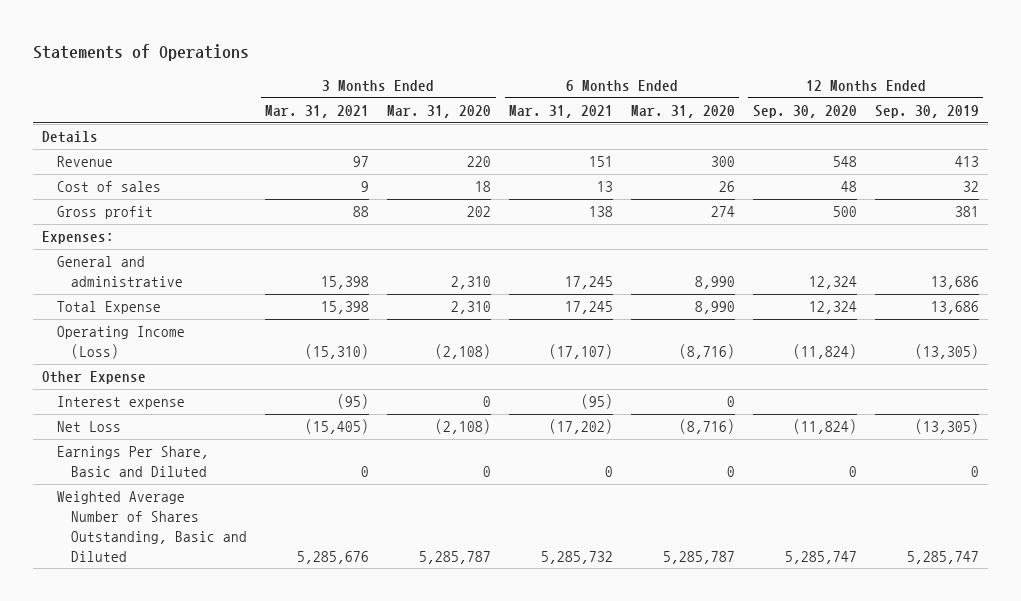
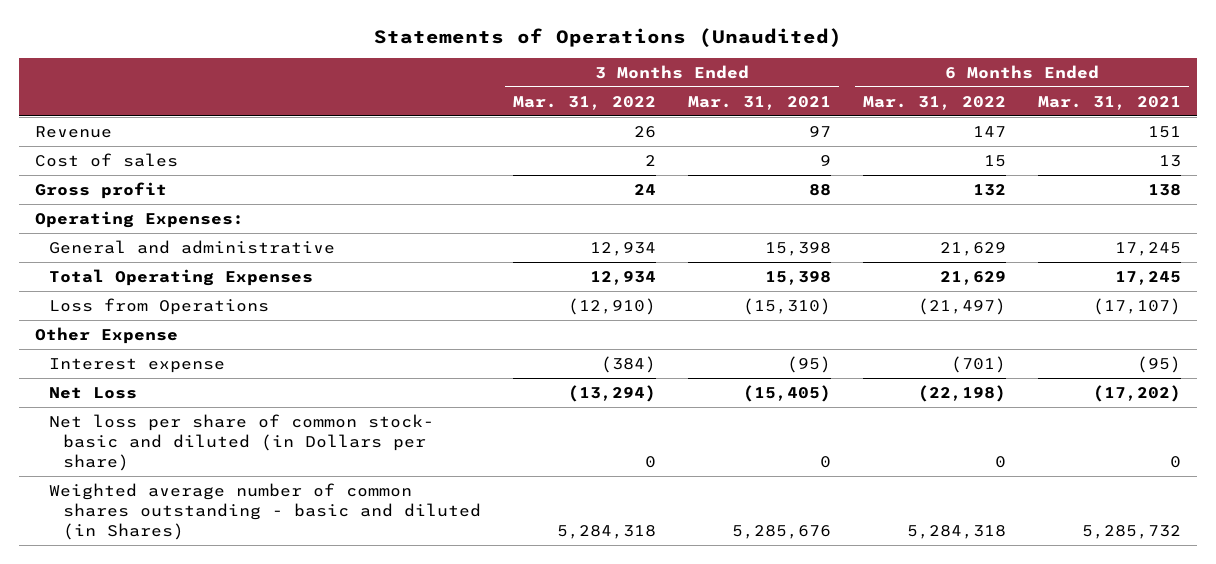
- Statements of Operations
+ Statements of Operations (Unaudited)
- | 3 Months Ended Mar. 31, 2021 | 3 Months Ended Mar. 31, 2020 | 6 Months Ended Mar. 31, 2021 | 6 Months Ended Mar. 31, 2020 | 12 Months Ended Sep. 30, 2020 | 12 Months Ended Sep. 30, 2019
+ | 3 Months Ended Mar. 31, 2022 | 3 Months Ended Mar. 31, 2021 | 6 Months Ended Mar. 31, 2022 | 6 Months Ended Mar. 31, 2021
- Details
- Expenses:
+ Operating Expenses:
- Total Expense | 15,398 | 2,310 | 17,245 | 8,990 | 12,324 | 13,686
- Operating Income (Loss) | (15,310) | (2,108) | (17,107) | (8,716) | (11,824) | (13,305)
+ Total Operating Expenses | 12,934 | 15,398 | 21,629 | 17,245
+ Loss from Operations | (12,910) | (15,310) | (21,497) | (17,107)
- Earnings Per Share, Basic and Diluted | 0 | 0 | 0 | 0 | 0 | 0
- Weighted Average Number of Shares Outstanding, Basic and Diluted | 5,285,676 | 5,285,787 | 5,285,732 | 5,285,787 | 5,285,747 | 5,285,747
+ Net loss per share of common stock- basic and diluted (in Dollars per share) | 0 | 0 | 0 | 0
+ Weighted average number of common shares outstanding - basic and diluted (in Shares) | 5,284,318 | 5,285,676 | 5,284,318 | 5,285,732

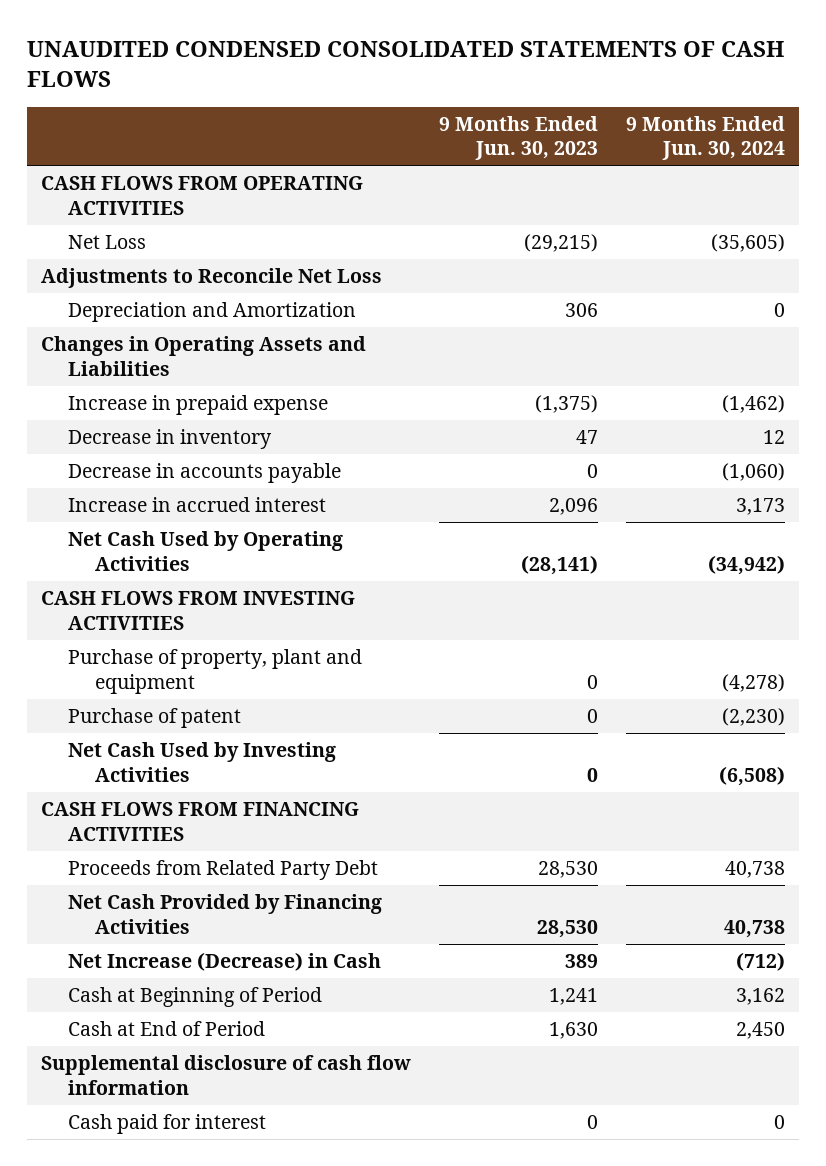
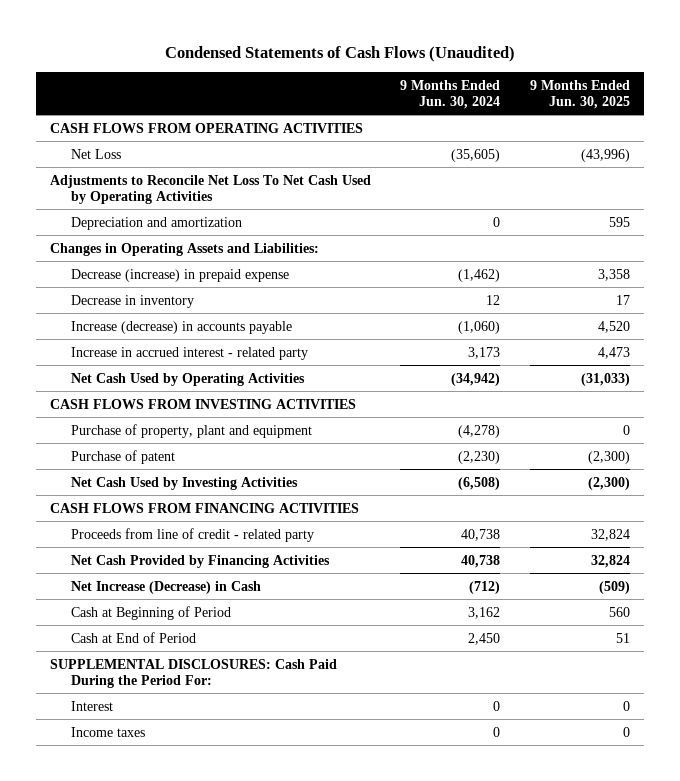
- UNAUDITED CONDENSED CONSOLIDATED STATEMENTS OF CASH FLOWS
+ Condensed Statements of Cash Flows (Unaudited)
- | 9 Months Ended Jun. 30, 2023 | 9 Months Ended Jun. 30, 2024
+ | 9 Months Ended Jun. 30, 2024 | 9 Months Ended Jun. 30, 2025
- Adjustments to Reconcile Net Loss
- Depreciation and Amortization | 306 | 0
- Changes in Operating Assets and Liabilities
- Increase in prepaid expense | (1,375) | (1,462)
+ Adjustments to Reconcile Net Loss To Net Cash Used by Operating Activities
+ Depreciation and amortization | 0 | 595
+ Changes in Operating Assets and Liabilities:
+ Decrease (increase) in prepaid expense | (1,462) | 3,358
- Decrease in accounts payable | 0 | (1,060)
- Increase in accrued interest | 2,096 | 3,173
+ Increase (decrease) in accounts payable | (1,060) | 4,520
+ Increase in accrued interest - related party | 3,173 | 4,473
- Proceeds from Related Party Debt | 28,530 | 40,738
+ Proceeds from line of credit - related party | 40,738 | 32,824
- Supplemental disclosure of cash flow information
- Cash paid for interest | 0 | 0
+ SUPPLEMENTAL DISCLOSURES: Cash Paid During the Period For:
+ Interest | 0 | 0
+ Income taxes | 0 | 0

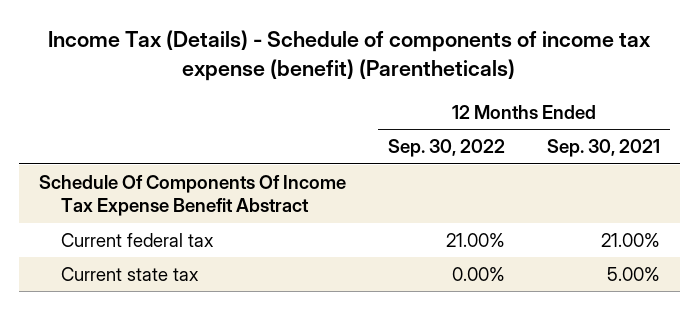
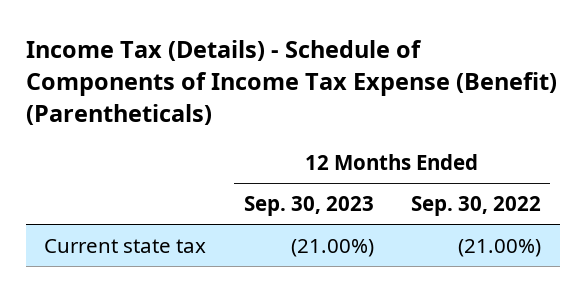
- Income Tax (Details) - Schedule of components of income tax expense (benefit) (Parentheticals)
+ Income Tax (Details) - Schedule of Components of Income Tax Expense (Benefit) (Parentheticals)
- | 12 Months Ended Sep. 30, 2022 | 12 Months Ended Sep. 30, 2021
+ | 12 Months Ended Sep. 30, 2023 | 12 Months Ended Sep. 30, 2022
- Schedule Of Components Of Income Tax Expense Benefit Abstract
- Current federal tax | 21.00% | 21.00%
- Current state tax | 0.00% | 5.00%
+ Current state tax | (21.00%) | (21.00%)

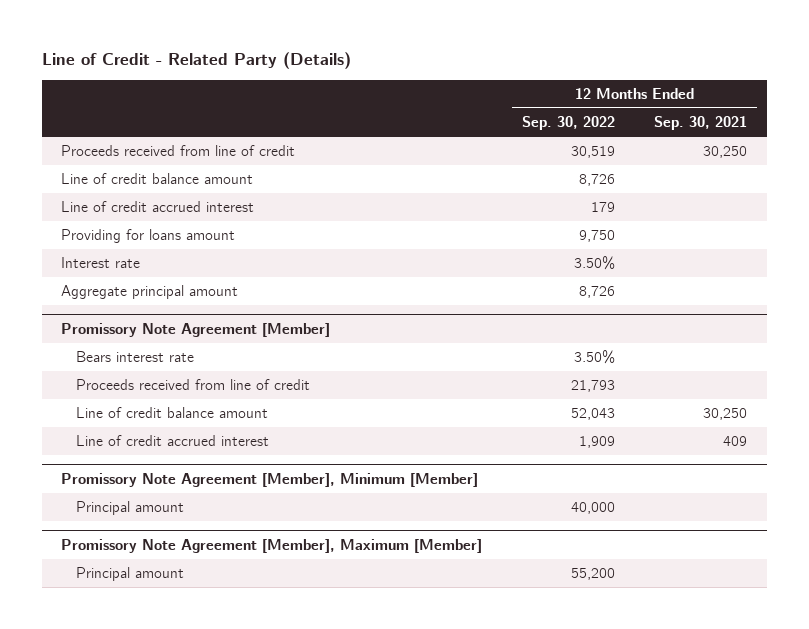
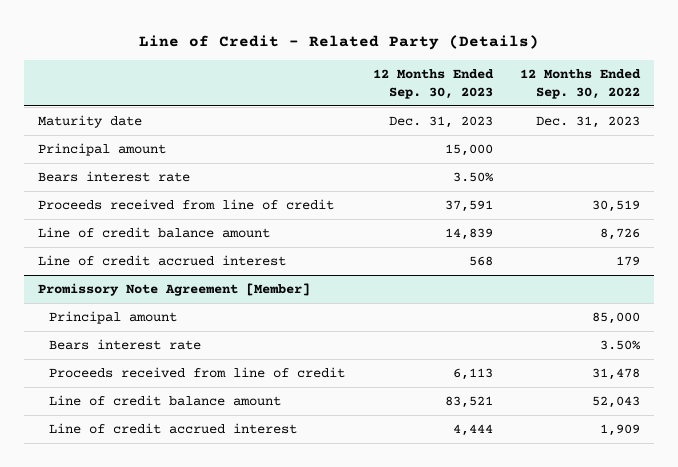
- | 12 Months Ended Sep. 30, 2022 | 12 Months Ended Sep. 30, 2021
+ | 12 Months Ended Sep. 30, 2023 | 12 Months Ended Sep. 30, 2022
+ Maturity date | Dec. 31, 2023 | Dec. 31, 2023
+ Principal amount | 15,000 |
+ Bears interest rate | 3.50% |
- Providing for loans amount | 9,750 |
- Interest rate | 3.50% |
- Aggregate principal amount | 8,726 |
@ Promissory Note Agreement [Member]
+ Principal amount | | 85,000
- Proceeds received from line of credit | 21,793 |
+ Proceeds received from line of credit | 6,113 | 31,478
- Promissory Note Agreement [Member], Minimum [Member]
- Principal amount | 40,000 |
- Promissory Note Agreement [Member], Maximum [Member]
- Principal amount | 55,200 |

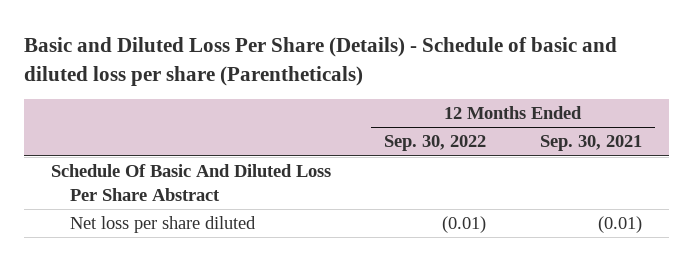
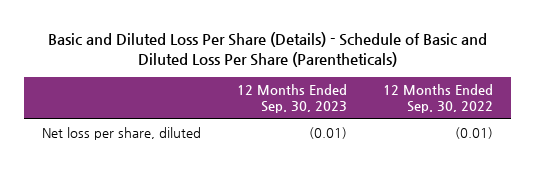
- Basic and Diluted Loss Per Share (Details) - Schedule of basic and diluted loss per share (Parentheticals)
+ Basic and Diluted Loss Per Share (Details) - Schedule of Basic and Diluted Loss Per Share (Parentheticals)
- | 12 Months Ended Sep. 30, 2022 | 12 Months Ended Sep. 30, 2021
+ | 12 Months Ended Sep. 30, 2023 | 12 Months Ended Sep. 30, 2022
- Schedule Of Basic And Diluted Loss Per Share Abstract
- Net loss per share diluted | (0.01) | (0.01)
+ Net loss per share, diluted | (0.01) | (0.01)

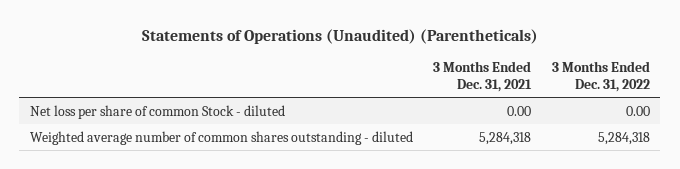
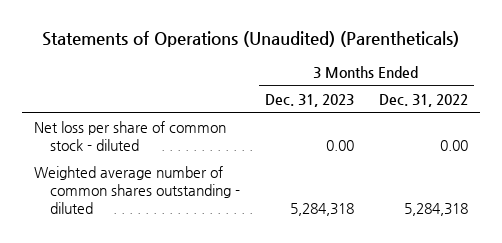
- | 3 Months Ended Dec. 31, 2021 | 3 Months Ended Dec. 31, 2022
+ | 3 Months Ended Dec. 31, 2023 | 3 Months Ended Dec. 31, 2022
- Net loss per share of common Stock - diluted | 0.00 | 0.00
+ Net loss per share of common stock - diluted | 0.00 | 0.00

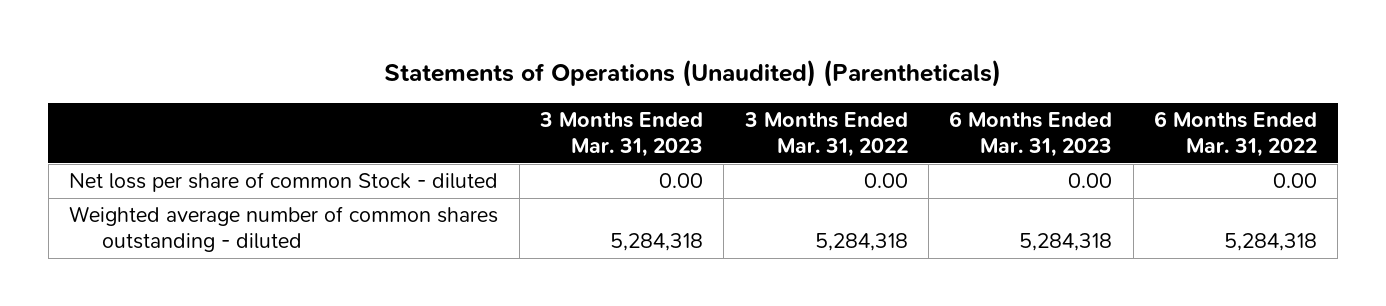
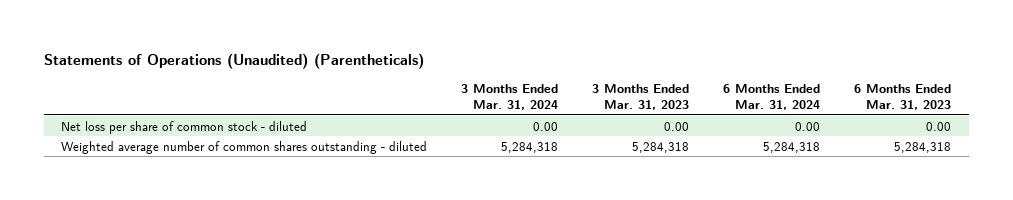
- | 3 Months Ended Mar. 31, 2023 | 3 Months Ended Mar. 31, 2022 | 6 Months Ended Mar. 31, 2023 | 6 Months Ended Mar. 31, 2022
+ | 3 Months Ended Mar. 31, 2024 | 3 Months Ended Mar. 31, 2023 | 6 Months Ended Mar. 31, 2024 | 6 Months Ended Mar. 31, 2023
- Net loss per share of common Stock - diluted | 0.00 | 0.00 | 0.00 | 0.00
+ Net loss per share of common stock - diluted | 0.00 | 0.00 | 0.00 | 0.00

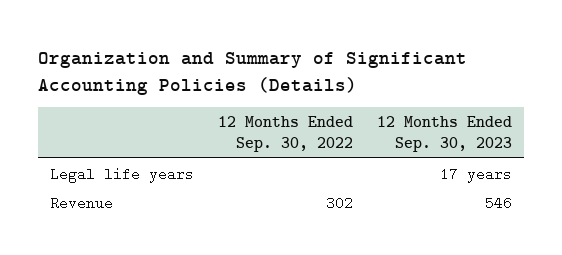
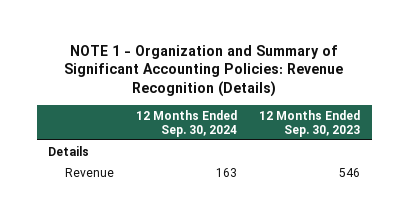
- Organization and Summary of Significant Accounting Policies (Details)
+ NOTE 1 - Organization and Summary of Significant Accounting Policies: Revenue Recognition (Details)
- | 12 Months Ended Sep. 30, 2022 | 12 Months Ended Sep. 30, 2023
+ | 12 Months Ended Sep. 30, 2024 | 12 Months Ended Sep. 30, 2023
- Legal life years | | 17 years
+ Details

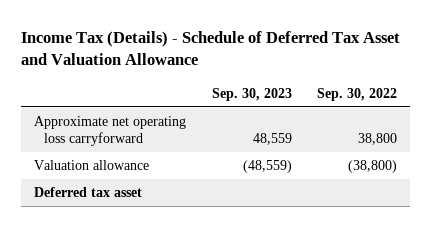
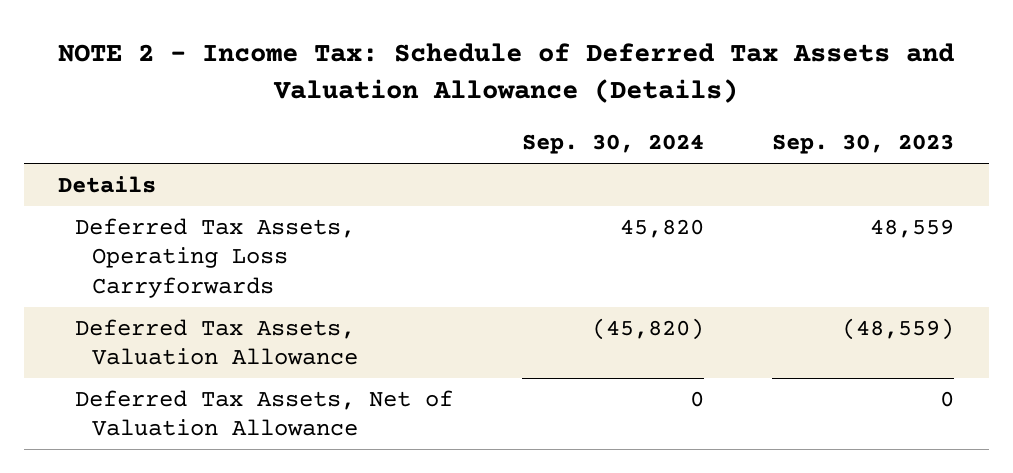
- Income Tax (Details) - Schedule of Deferred Tax Asset and Valuation Allowance
+ NOTE 2 - Income Tax: Schedule of Deferred Tax Assets and Valuation Allowance (Details)
- | Sep. 30, 2023 | Sep. 30, 2022
+ | Sep. 30, 2024 | Sep. 30, 2023
- Approximate net operating loss carryforward | 48,559 | 38,800
- Valuation allowance | (48,559) | (38,800)
- Deferred tax asset
+ Details
+ Deferred Tax Assets, Operating Loss Carryforwards | 45,820 | 48,559
+ Deferred Tax Assets, Valuation Allowance | (45,820) | (48,559)
+ Deferred Tax Assets, Net of Valuation Allowance | 0 | 0

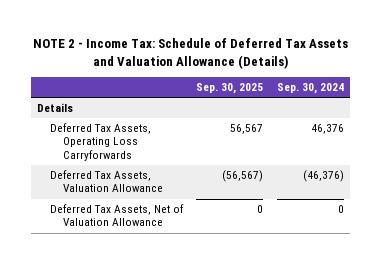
- | Sep. 30, 2024 | Sep. 30, 2023
+ | Sep. 30, 2025 | Sep. 30, 2024
- Deferred Tax Assets, Operating Loss Carryforwards | 45,820 | 48,559
- Deferred Tax Assets, Valuation Allowance | (45,820) | (48,559)
+ Deferred Tax Assets, Operating Loss Carryforwards | 56,567 | 46,376
+ Deferred Tax Assets, Valuation Allowance | (56,567) | (46,376)

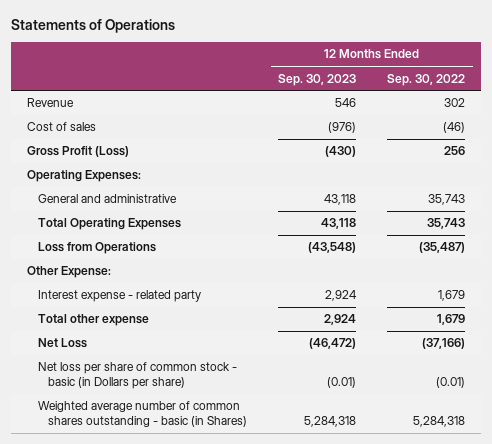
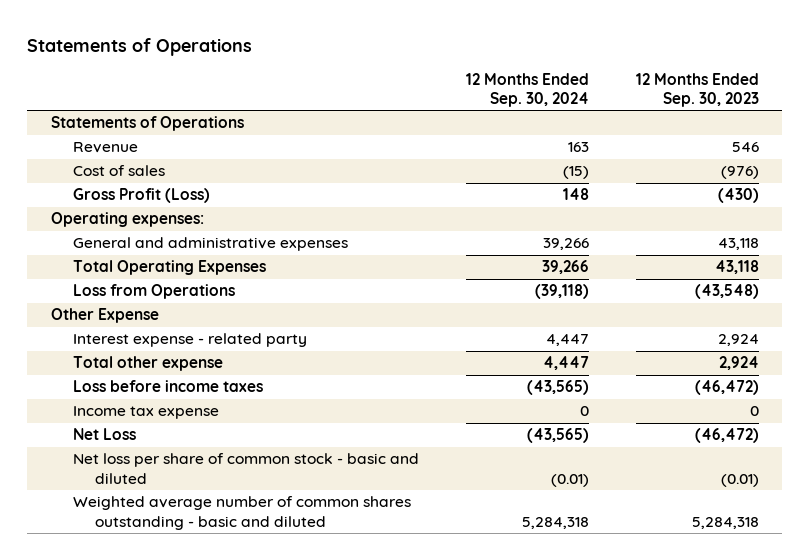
- | 12 Months Ended Sep. 30, 2023 | 12 Months Ended Sep. 30, 2022
+ | 12 Months Ended Sep. 30, 2024 | 12 Months Ended Sep. 30, 2023
+ Statements of Operations
- Operating Expenses:
- General and administrative | 43,118 | 35,743
+ Operating expenses:
+ General and administrative expenses | 39,266 | 43,118
- Other Expense:
+ Other Expense
+ Loss before income taxes | (43,565) | (46,472)
+ Income tax expense | 0 | 0
- Net loss per share of common stock - basic (in Dollars per share) | (0.01) | (0.01)
- Weighted average number of common shares outstanding - basic (in Shares) | 5,284,318 | 5,284,318
+ Net loss per share of common stock - basic and diluted | (0.01) | (0.01)
+ Weighted average number of common shares outstanding - basic and diluted | 5,284,318 | 5,284,318

